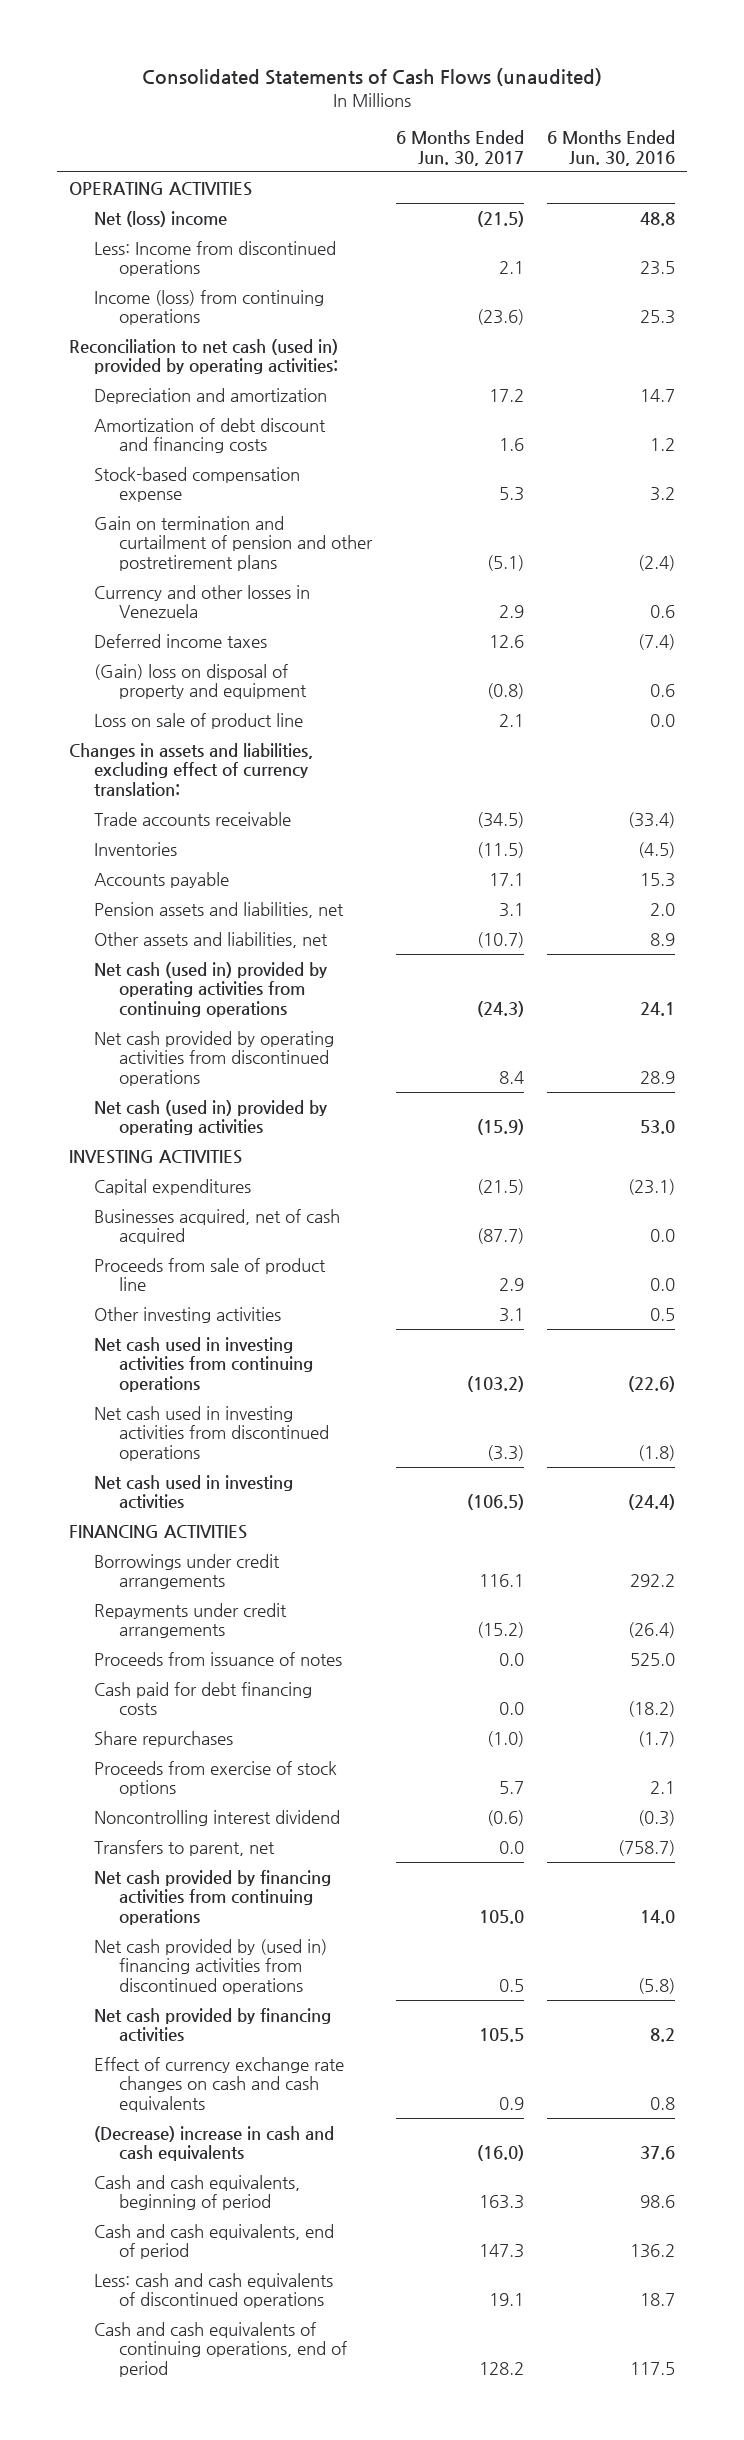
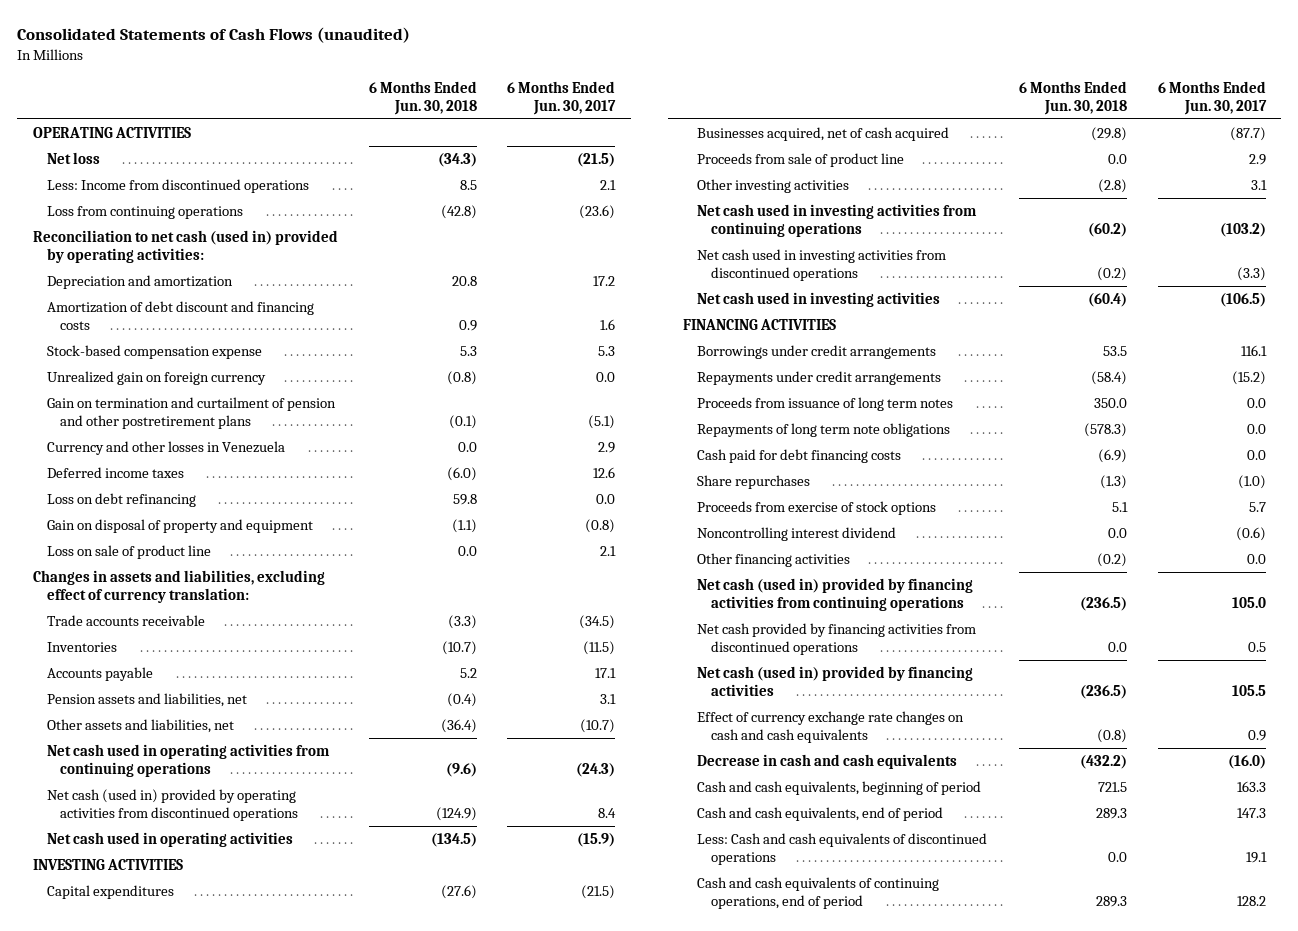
- | 6 Months Ended Jun. 30, 2017 | 6 Months Ended Jun. 30, 2016
+ | 6 Months Ended Jun. 30, 2018 | 6 Months Ended Jun. 30, 2017
- Net (loss) income | (21.5) | 48.8
+ Net loss | (34.3) | (21.5)
- Income (loss) from continuing operations | (23.6) | 25.3
+ Loss from continuing operations | (42.8) | (23.6)
+ Unrealized gain on foreign currency | (0.8) | 0.0
- (Gain) loss on disposal of property and equipment | (0.8) | 0.6
+ Loss on debt refinancing | 59.8 | 0.0
+ Gain on disposal of property and equipment | (1.1) | (0.8)
- Net cash (used in) provided by operating activities from continuing operations | (24.3) | 24.1
- Net cash provided by operating activities from discontinued operations | 8.4 | 28.9
- Net cash (used in) provided by operating activities | (15.9) | 53.0
+ Net cash used in operating activities from continuing operations | (9.6) | (24.3)
+ Net cash (used in) provided by operating activities from discontinued operations | (124.9) | 8.4
+ Net cash used in operating activities | (134.5) | (15.9)
- Proceeds from issuance of notes | 0.0 | 525.0
+ Proceeds from issuance of long term notes | 350.0 | 0.0
+ Repayments of long term note obligations | (578.3) | 0.0
- Transfers to parent, net | 0.0 | (758.7)
- Net cash provided by financing activities from continuing operations | 105.0 | 14.0
- Net cash provided by (used in) financing activities from discontinued operations | 0.5 | (5.8)
- Net cash provided by financing activities | 105.5 | 8.2
+ Other financing activities | (0.2) | 0.0
+ Net cash (used in) provided by financing activities from continuing operations | (236.5) | 105.0
+ Net cash provided by financing activities from discontinued operations | 0.0 | 0.5
+ Net cash (used in) provided by financing activities | (236.5) | 105.5
- (Decrease) increase in cash and cash equivalents | (16.0) | 37.6
+ Decrease in cash and cash equivalents | (432.2) | (16.0)
- Less: cash and cash equivalents of discontinued operations | 19.1 | 18.7
+ Less: Cash and cash equivalents of discontinued operations | 0.0 | 19.1

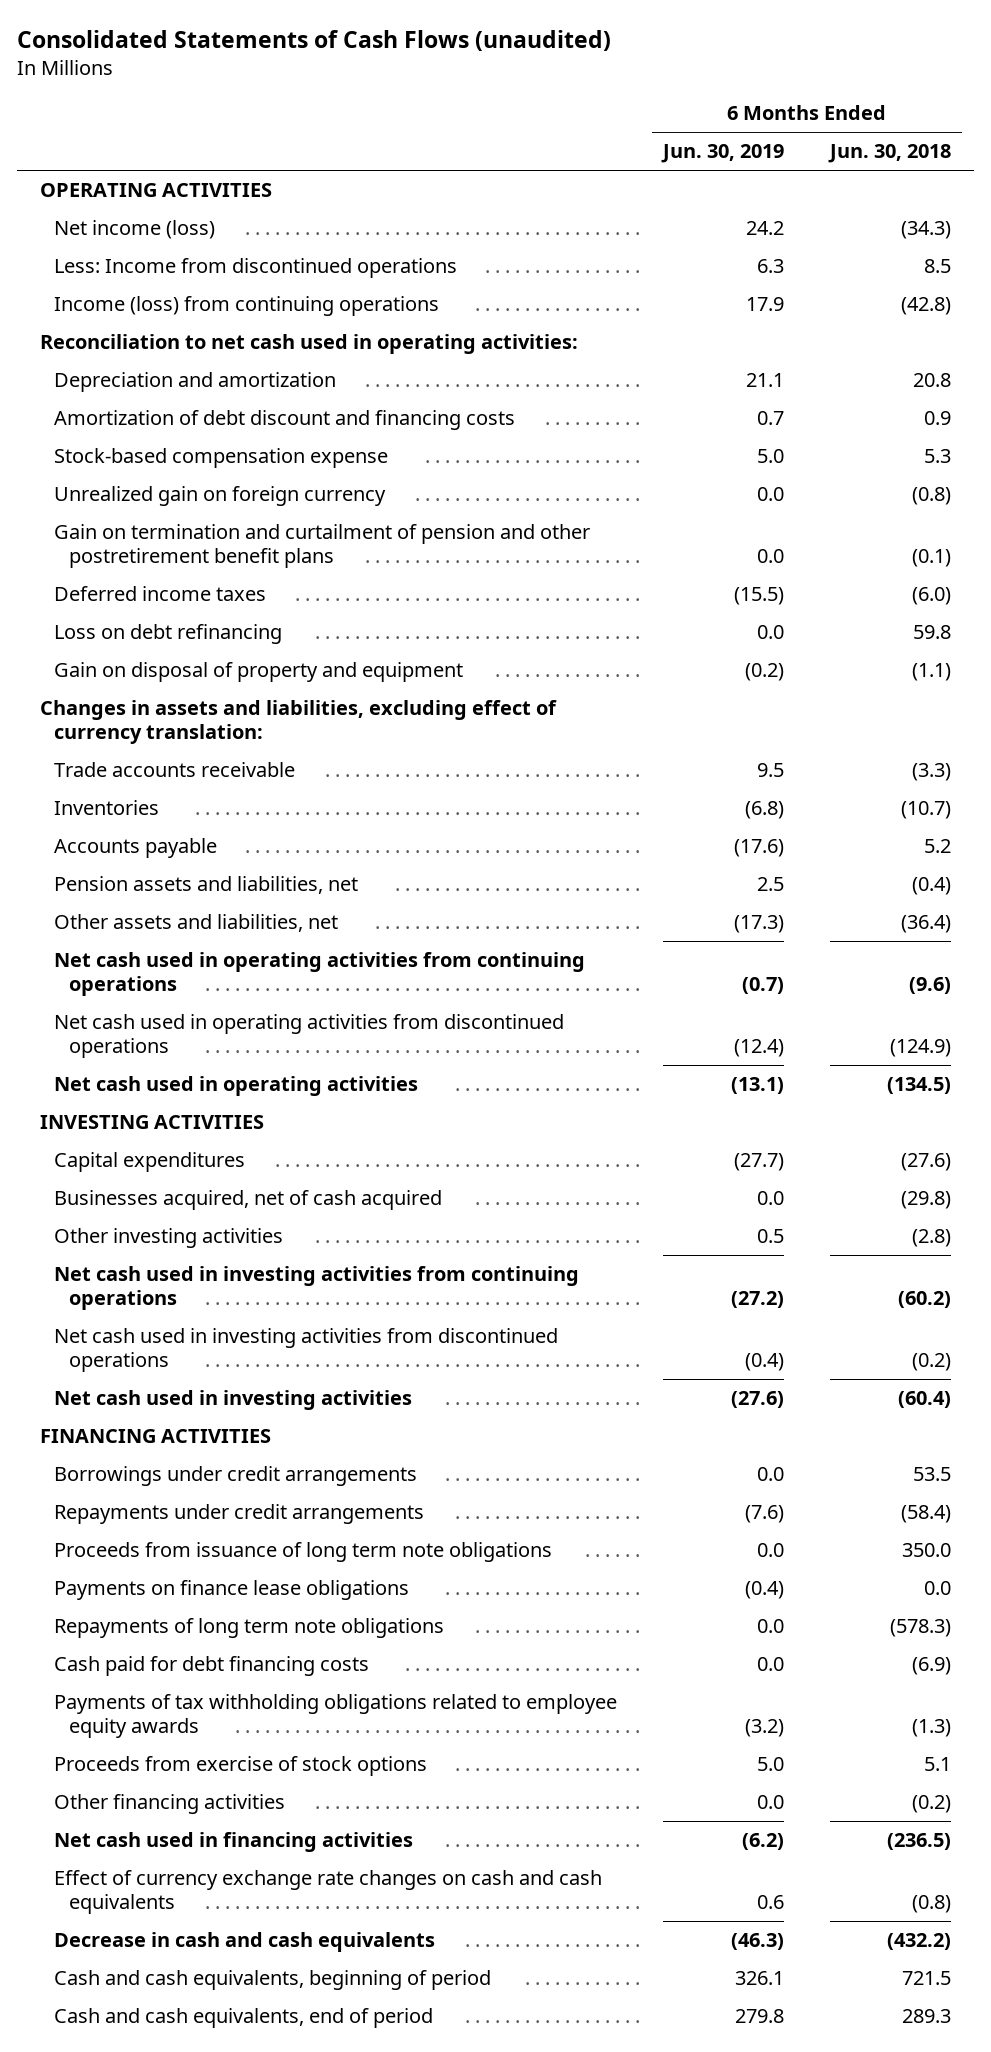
- | 6 Months Ended Jun. 30, 2018 | 6 Months Ended Jun. 30, 2017
+ | 6 Months Ended Jun. 30, 2019 | 6 Months Ended Jun. 30, 2018
- Net loss | (34.3) | (21.5)
+ Net income (loss) | 24.2 | (34.3)
- Loss from continuing operations | (42.8) | (23.6)
- Reconciliation to net cash (used in) provided by operating activities:
+ Income (loss) from continuing operations | 17.9 | (42.8)
+ Reconciliation to net cash used in operating activities:
- Gain on termination and curtailment of pension and other postretirement plans | (0.1) | (5.1)
- Currency and other losses in Venezuela | 0.0 | 2.9
+ Gain on termination and curtailment of pension and other postretirement benefit plans | 0.0 | (0.1)
- Loss on sale of product line | 0.0 | 2.1
- Net cash (used in) provided by operating activities from discontinued operations | (124.9) | 8.4
+ Net cash used in operating activities from discontinued operations | (12.4) | (124.9)
- Proceeds from sale of product line | 0.0 | 2.9
- Proceeds from issuance of long term notes | 350.0 | 0.0
+ Proceeds from issuance of long term note obligations | 0.0 | 350.0
+ Payments on finance lease obligations | (0.4) | 0.0
- Share repurchases | (1.3) | (1.0)
+ Payments of tax withholding obligations related to employee equity awards | (3.2) | (1.3)
- Noncontrolling interest dividend | 0.0 | (0.6)
- Net cash (used in) provided by financing activities from continuing operations | (236.5) | 105.0
- Net cash provided by financing activities from discontinued operations | 0.0 | 0.5
- Net cash (used in) provided by financing activities | (236.5) | 105.5
+ Net cash used in financing activities | (6.2) | (236.5)
- Less: Cash and cash equivalents of discontinued operations | 0.0 | 19.1
- Cash and cash equivalents of continuing operations, end of period | 289.3 | 128.2

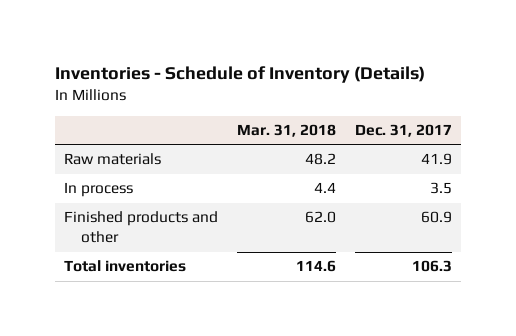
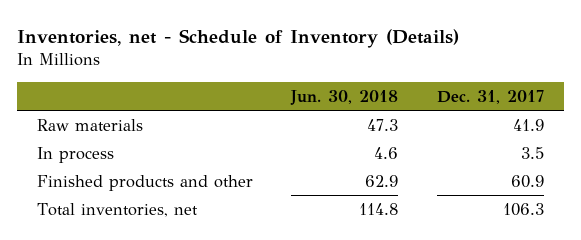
- Inventories - Schedule of Inventory (Details)
+ Inventories, net - Schedule of Inventory (Details)
- | Mar. 31, 2018 | Dec. 31, 2017
+ | Jun. 30, 2018 | Dec. 31, 2017
- Total inventories | 114.6 | 106.3
+ Total inventories, net | 114.8 | 106.3

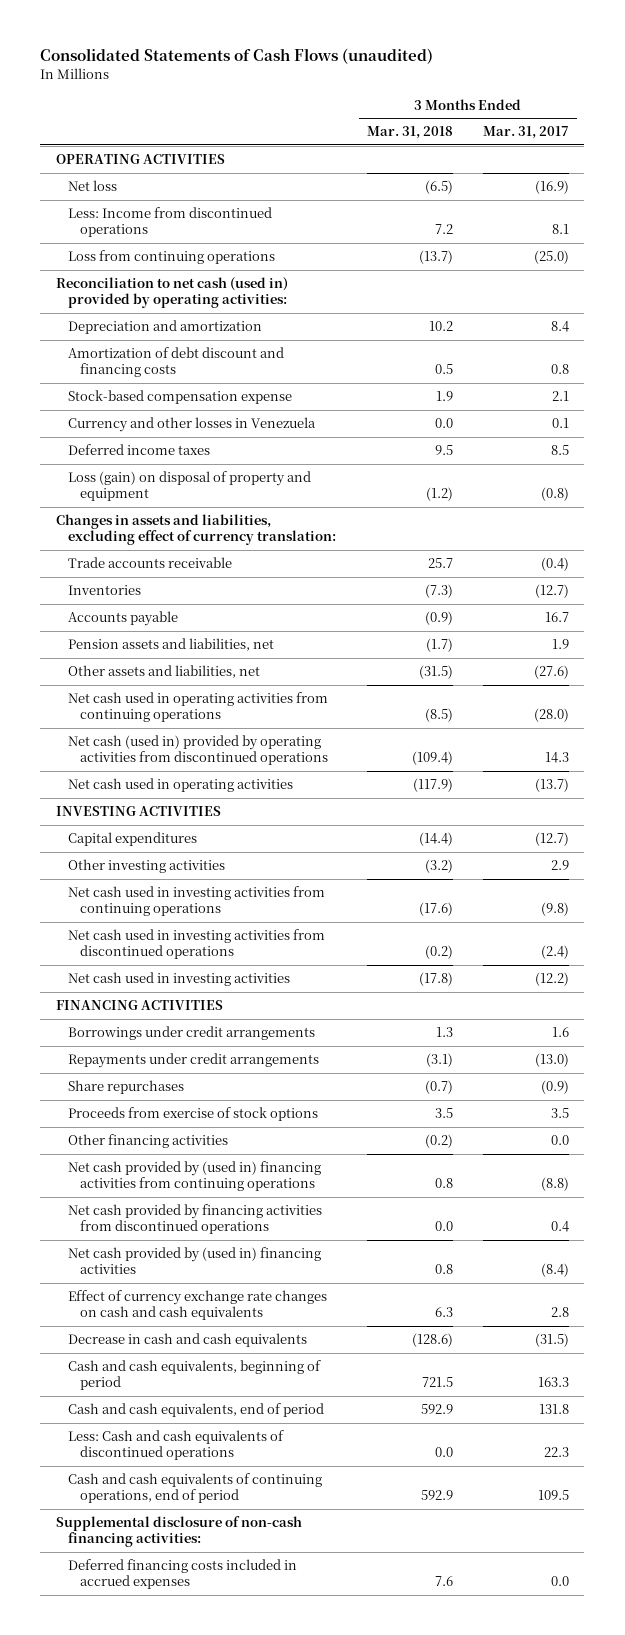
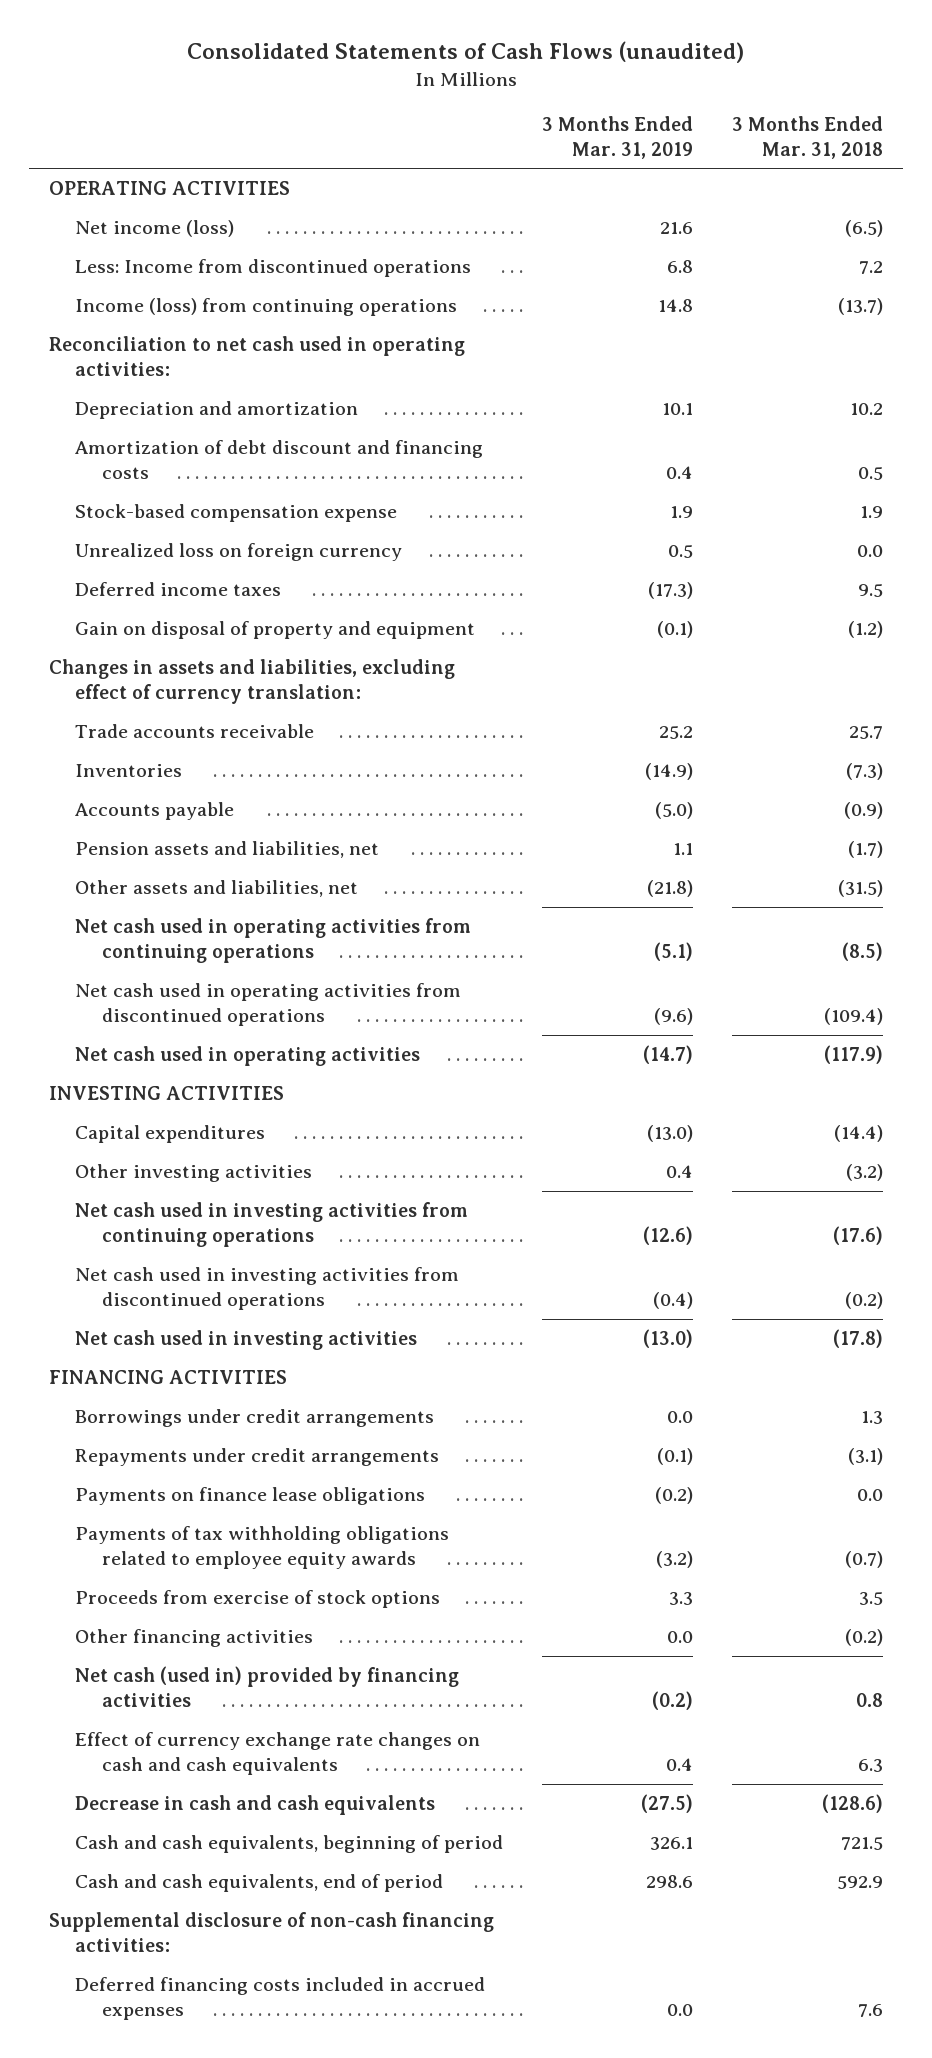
- | 3 Months Ended Mar. 31, 2018 | 3 Months Ended Mar. 31, 2017
+ | 3 Months Ended Mar. 31, 2019 | 3 Months Ended Mar. 31, 2018
- Net loss | (6.5) | (16.9)
+ Net income (loss) | 21.6 | (6.5)
- Loss from continuing operations | (13.7) | (25.0)
- Reconciliation to net cash (used in) provided by operating activities:
+ Income (loss) from continuing operations | 14.8 | (13.7)
+ Reconciliation to net cash used in operating activities:
- Currency and other losses in Venezuela | 0.0 | 0.1
+ Unrealized loss on foreign currency | 0.5 | 0.0
- Loss (gain) on disposal of property and equipment | (1.2) | (0.8)
+ Gain on disposal of property and equipment | (0.1) | (1.2)
- Net cash (used in) provided by operating activities from discontinued operations | (109.4) | 14.3
+ Net cash used in operating activities from discontinued operations | (9.6) | (109.4)
- Share repurchases | (0.7) | (0.9)
+ Payments on finance lease obligations | (0.2) | 0.0
+ Payments of tax withholding obligations related to employee equity awards | (3.2) | (0.7)
- Net cash provided by (used in) financing activities from continuing operations | 0.8 | (8.8)
- Net cash provided by financing activities from discontinued operations | 0.0 | 0.4
- Net cash provided by (used in) financing activities | 0.8 | (8.4)
+ Net cash (used in) provided by financing activities | (0.2) | 0.8
- Less: Cash and cash equivalents of discontinued operations | 0.0 | 22.3
- Cash and cash equivalents of continuing operations, end of period | 592.9 | 109.5

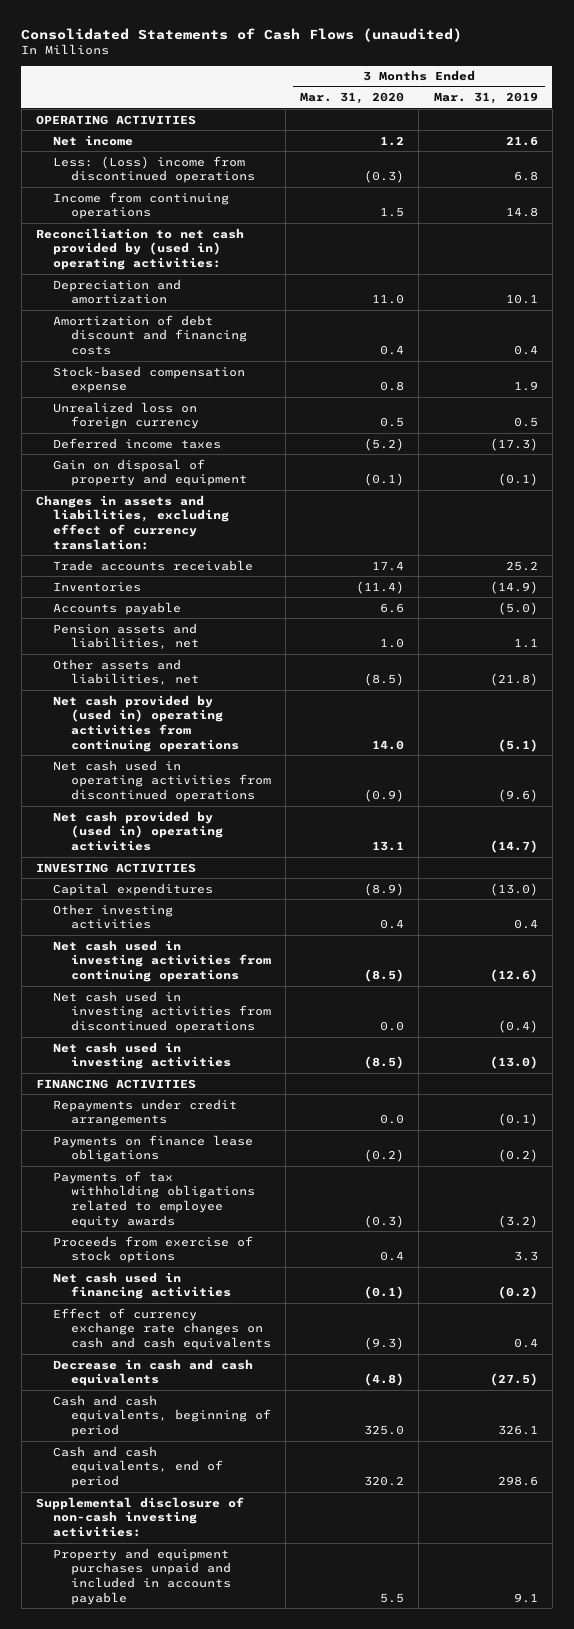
- | 3 Months Ended Mar. 31, 2019 | 3 Months Ended Mar. 31, 2018
+ | 3 Months Ended Mar. 31, 2020 | 3 Months Ended Mar. 31, 2019
- Net income (loss) | 21.6 | (6.5)
- Less: Income from discontinued operations | 6.8 | 7.2
- Income (loss) from continuing operations | 14.8 | (13.7)
- Reconciliation to net cash used in operating activities:
+ Net income | 1.2 | 21.6
+ Less: (Loss) income from discontinued operations | (0.3) | 6.8
+ Income from continuing operations | 1.5 | 14.8
+ Reconciliation to net cash provided by (used in) operating activities:
- Net cash used in operating activities from continuing operations | (5.1) | (8.5)
+ Net cash provided by (used in) operating activities from continuing operations | 14.0 | (5.1)
- Net cash used in operating activities | (14.7) | (117.9)
+ Net cash provided by (used in) operating activities | 13.1 | (14.7)
- Borrowings under credit arrangements | 0.0 | 1.3
- Other financing activities | 0.0 | (0.2)
- Net cash (used in) provided by financing activities | (0.2) | 0.8
+ Net cash used in financing activities | (0.1) | (0.2)
- Supplemental disclosure of non-cash financing activities:
- Deferred financing costs included in accrued expenses | 0.0 | 7.6
+ Supplemental disclosure of non-cash investing activities:
+ Property and equipment purchases unpaid and included in accounts payable | 5.5 | 9.1

